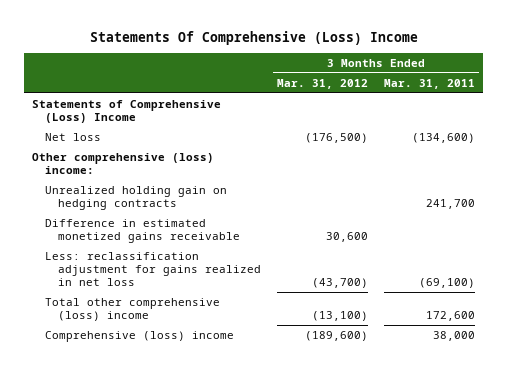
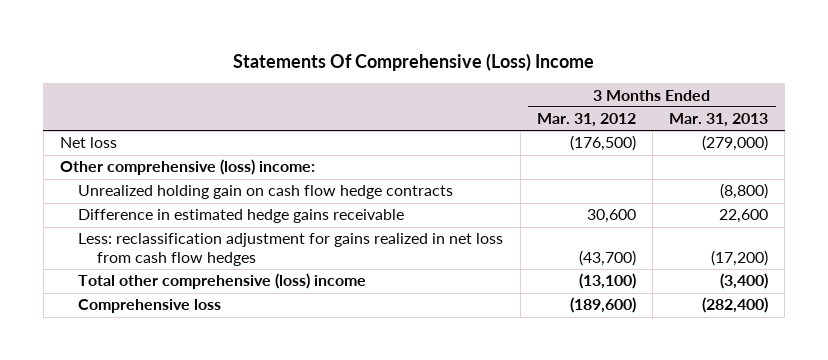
- | 3 Months Ended Mar. 31, 2012 | 3 Months Ended Mar. 31, 2011
+ | 3 Months Ended Mar. 31, 2012 | 3 Months Ended Mar. 31, 2013
- Statements of Comprehensive (Loss) Income
- Unrealized holding gain on hedging contracts | | 241,700
- Difference in estimated monetized gains receivable | 30,600 |
- Less: reclassification adjustment for gains realized in net loss | (43,700) | (69,100)
+ Unrealized holding gain on cash flow hedge contracts | | (8,800)
+ Difference in estimated hedge gains receivable | 30,600 | 22,600
+ Less: reclassification adjustment for gains realized in net loss from cash flow hedges | (43,700) | (17,200)
- Comprehensive (loss) income | (189,600) | 38,000
+ Comprehensive loss | (189,600) | (282,400)

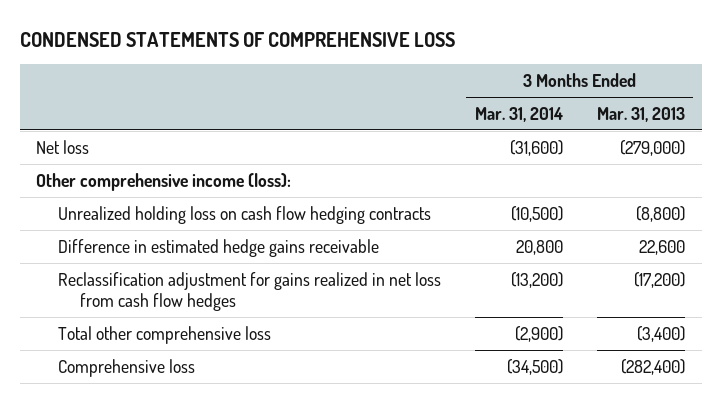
- Statements Of Comprehensive (Loss) Income
+ CONDENSED STATEMENTS OF COMPREHENSIVE LOSS
- | 3 Months Ended Mar. 31, 2012 | 3 Months Ended Mar. 31, 2013
+ | 3 Months Ended Mar. 31, 2014 | 3 Months Ended Mar. 31, 2013
- Other comprehensive (loss) income:
- Unrealized holding gain on cash flow hedge contracts | | (8,800)
+ Other comprehensive income (loss):
+ Unrealized holding loss on cash flow hedging contracts | (10,500) | (8,800)
- Less: reclassification adjustment for gains realized in net loss from cash flow hedges | (43,700) | (17,200)
- Total other comprehensive (loss) income | (13,100) | (3,400)
+ Reclassification adjustment for gains realized in net loss from cash flow hedges | (13,200) | (17,200)
+ Total other comprehensive loss | (2,900) | (3,400)

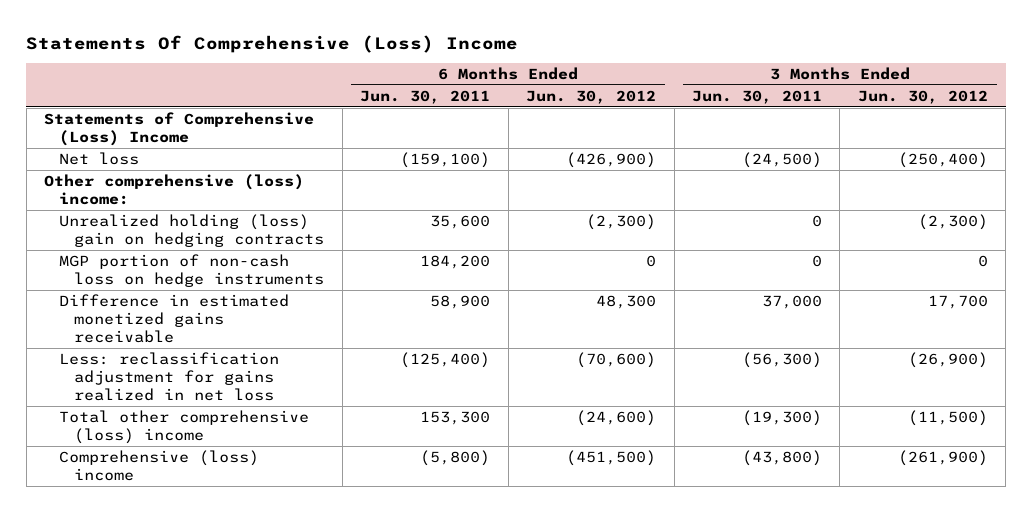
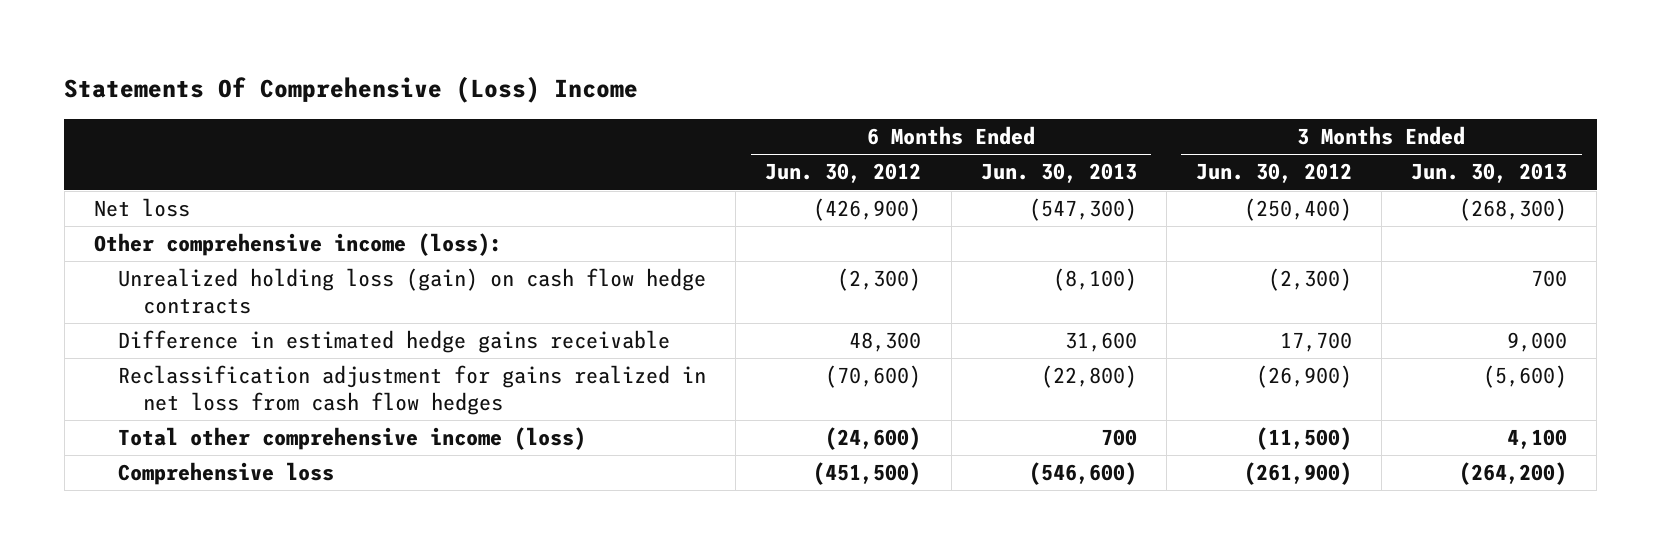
- | 6 Months Ended Jun. 30, 2011 | 6 Months Ended Jun. 30, 2012 | 3 Months Ended Jun. 30, 2011 | 3 Months Ended Jun. 30, 2012
+ | 6 Months Ended Jun. 30, 2012 | 6 Months Ended Jun. 30, 2013 | 3 Months Ended Jun. 30, 2012 | 3 Months Ended Jun. 30, 2013
- Statements of Comprehensive (Loss) Income
- Other comprehensive (loss) income:
- Unrealized holding (loss) gain on hedging contracts | 35,600 | (2,300) | 0 | (2,300)
- MGP portion of non-cash loss on hedge instruments | 184,200 | 0 | 0 | 0
- Difference in estimated monetized gains receivable | 58,900 | 48,300 | 37,000 | 17,700
- Less: reclassification adjustment for gains realized in net loss | (125,400) | (70,600) | (56,300) | (26,900)
- Total other comprehensive (loss) income | 153,300 | (24,600) | (19,300) | (11,500)
- Comprehensive (loss) income | (5,800) | (451,500) | (43,800) | (261,900)
+ Other comprehensive income (loss):
+ Unrealized holding loss (gain) on cash flow hedge contracts | (2,300) | (8,100) | (2,300) | 700
+ Difference in estimated hedge gains receivable | 48,300 | 31,600 | 17,700 | 9,000
+ Reclassification adjustment for gains realized in net loss from cash flow hedges | (70,600) | (22,800) | (26,900) | (5,600)
+ Total other comprehensive income (loss) | (24,600) | 700 | (11,500) | 4,100
+ Comprehensive loss | (451,500) | (546,600) | (261,900) | (264,200)

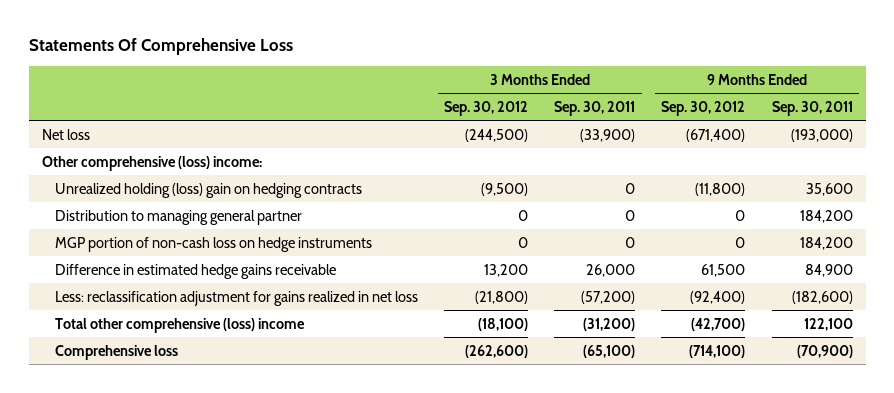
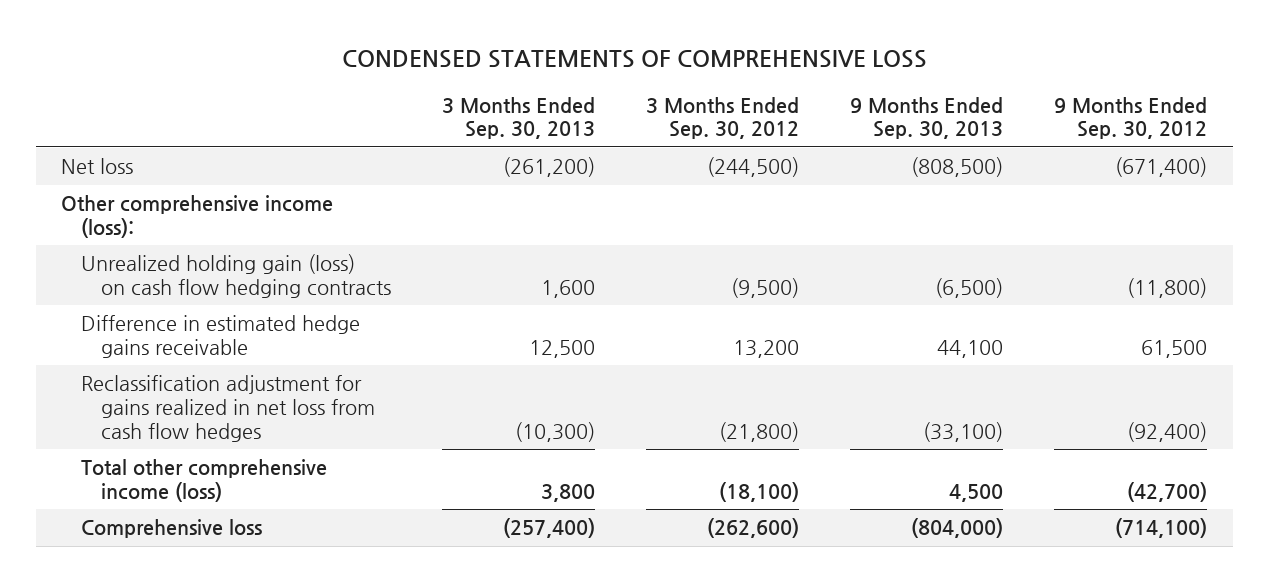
- Statements Of Comprehensive Loss
+ CONDENSED STATEMENTS OF COMPREHENSIVE LOSS
- | 3 Months Ended Sep. 30, 2012 | 3 Months Ended Sep. 30, 2011 | 9 Months Ended Sep. 30, 2012 | 9 Months Ended Sep. 30, 2011
+ | 3 Months Ended Sep. 30, 2013 | 3 Months Ended Sep. 30, 2012 | 9 Months Ended Sep. 30, 2013 | 9 Months Ended Sep. 30, 2012
- Other comprehensive (loss) income:
- Unrealized holding (loss) gain on hedging contracts | (9,500) | 0 | (11,800) | 35,600
- Distribution to managing general partner | 0 | 0 | 0 | 184,200
- MGP portion of non-cash loss on hedge instruments | 0 | 0 | 0 | 184,200
+ Other comprehensive income (loss):
+ Unrealized holding gain (loss) on cash flow hedging contracts | 1,600 | (9,500) | (6,500) | (11,800)
- Less: reclassification adjustment for gains realized in net loss | (21,800) | (57,200) | (92,400) | (182,600)
- Total other comprehensive (loss) income | (18,100) | (31,200) | (42,700) | 122,100
+ Reclassification adjustment for gains realized in net loss from cash flow hedges | (10,300) | (21,800) | (33,100) | (92,400)
+ Total other comprehensive income (loss) | 3,800 | (18,100) | 4,500 | (42,700)

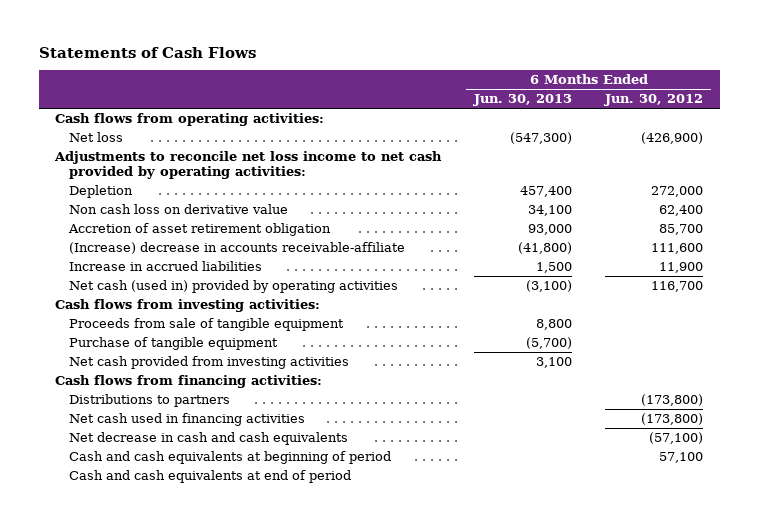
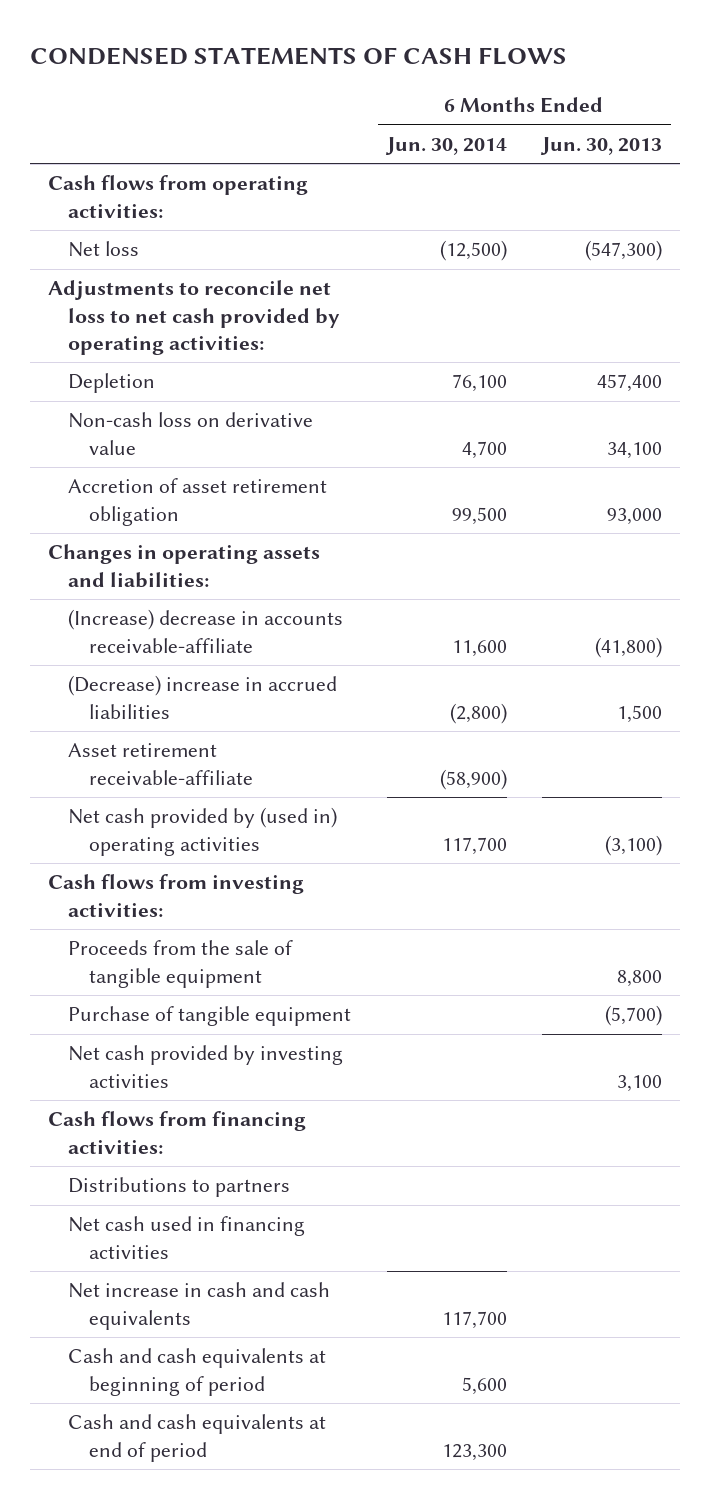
- Statements of Cash Flows
+ CONDENSED STATEMENTS OF CASH FLOWS
- | 6 Months Ended Jun. 30, 2013 | 6 Months Ended Jun. 30, 2012
+ | 6 Months Ended Jun. 30, 2014 | 6 Months Ended Jun. 30, 2013
- Adjustments to reconcile net loss income to net cash provided by operating activities:
+ Adjustments to reconcile net loss to net cash provided by operating activities:
- Non cash loss on derivative value | 34,100 | 62,400
+ Non-cash loss on derivative value | 4,700 | 34,100
+ Changes in operating assets and liabilities:
- Increase in accrued liabilities | 1,500 | 11,900
- Net cash (used in) provided by operating activities | (3,100) | 116,700
+ (Decrease) increase in accrued liabilities | (2,800) | 1,500
+ Asset retirement receivable-affiliate | (58,900) |
+ Net cash provided by (used in) operating activities | 117,700 | (3,100)
- Proceeds from sale of tangible equipment | 8,800 |
+ Proceeds from the sale of tangible equipment | | 8,800
- Net cash provided from investing activities | 3,100 |
+ Net cash provided by investing activities | | 3,100
- Net decrease in cash and cash equivalents | | (57,100)
+ Net increase in cash and cash equivalents | 117,700 |

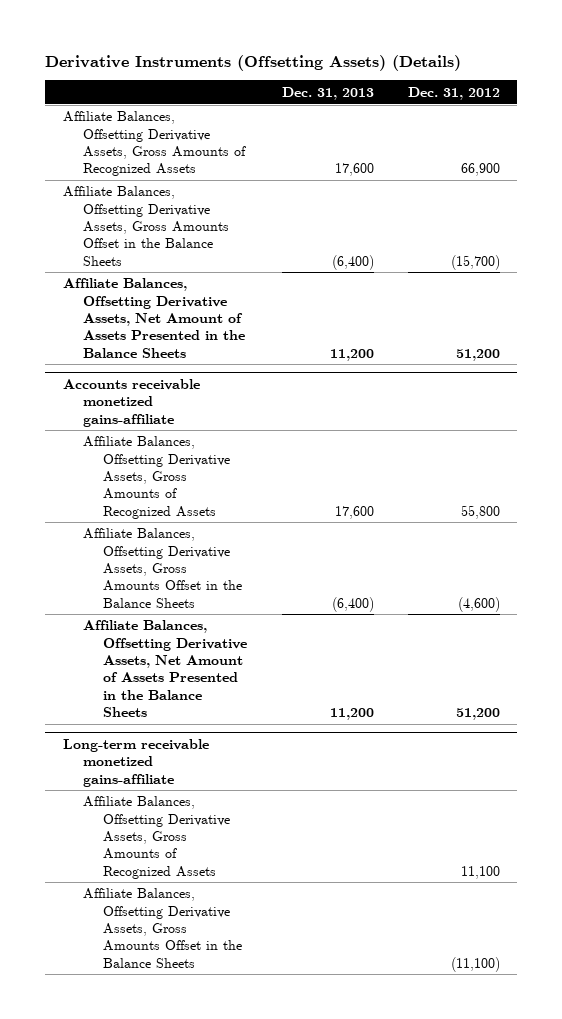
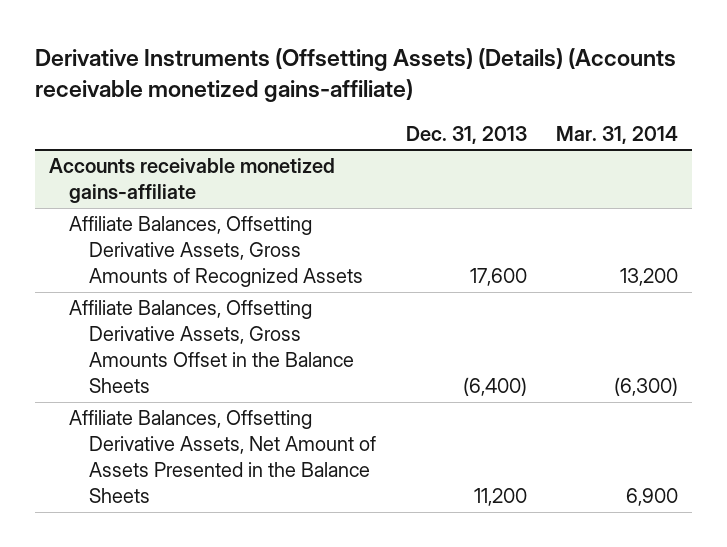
- Derivative Instruments (Offsetting Assets) (Details)
+ Derivative Instruments (Offsetting Assets) (Details) (Accounts receivable monetized gains-affiliate)
- | Dec. 31, 2013 | Dec. 31, 2012
+ | Dec. 31, 2013 | Mar. 31, 2014
- Affiliate Balances, Offsetting Derivative Assets, Gross Amounts of Recognized Assets | 17,600 | 66,900
- Affiliate Balances, Offsetting Derivative Assets, Gross Amounts Offset in the Balance Sheets | (6,400) | (15,700)
- Affiliate Balances, Offsetting Derivative Assets, Net Amount of Assets Presented in the Balance Sheets | 11,200 | 51,200
- Long-term receivable monetized gains-affiliate
- Affiliate Balances, Offsetting Derivative Assets, Gross Amounts of Recognized Assets | | 11,100
- Affiliate Balances, Offsetting Derivative Assets, Gross Amounts Offset in the Balance Sheets | | (11,100)

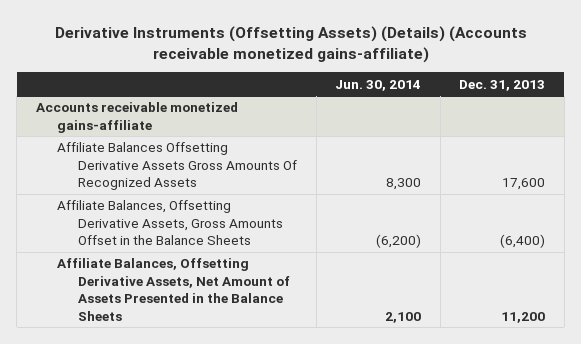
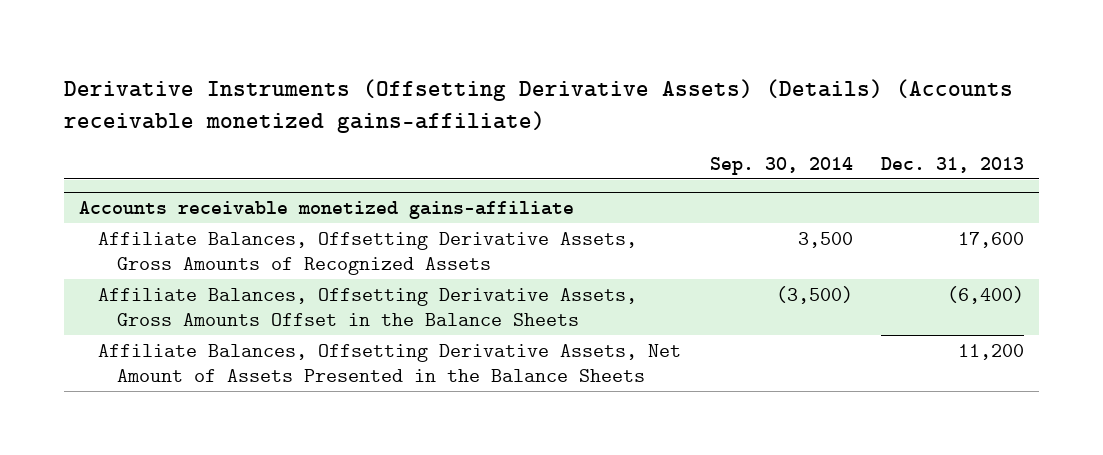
- Derivative Instruments (Offsetting Assets) (Details) (Accounts receivable monetized gains-affiliate)
+ Derivative Instruments (Offsetting Derivative Assets) (Details) (Accounts receivable monetized gains-affiliate)
- | Jun. 30, 2014 | Dec. 31, 2013
+ | Sep. 30, 2014 | Dec. 31, 2013
@ Accounts receivable monetized gains-affiliate
- Affiliate Balances Offsetting Derivative Assets Gross Amounts Of Recognized Assets | 8,300 | 17,600
+ Affiliate Balances, Offsetting Derivative Assets, Gross Amounts of Recognized Assets | 3,500 | 17,600

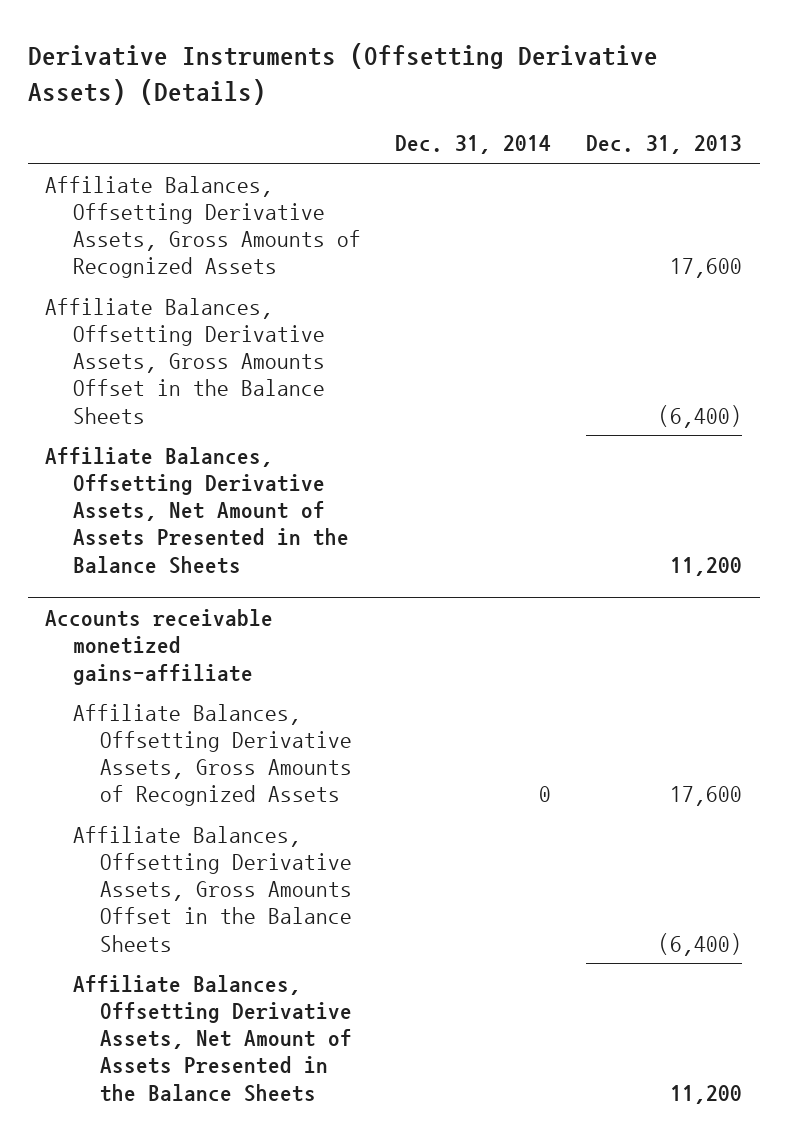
- Derivative Instruments (Offsetting Derivative Assets) (Details) (Accounts receivable monetized gains-affiliate)
+ Derivative Instruments (Offsetting Derivative Assets) (Details)
- | Sep. 30, 2014 | Dec. 31, 2013
+ | Dec. 31, 2014 | Dec. 31, 2013
+ Affiliate Balances, Offsetting Derivative Assets, Gross Amounts of Recognized Assets | | 17,600
+ Affiliate Balances, Offsetting Derivative Assets, Gross Amounts Offset in the Balance Sheets | | (6,400)
+ Affiliate Balances, Offsetting Derivative Assets, Net Amount of Assets Presented in the Balance Sheets | | 11,200

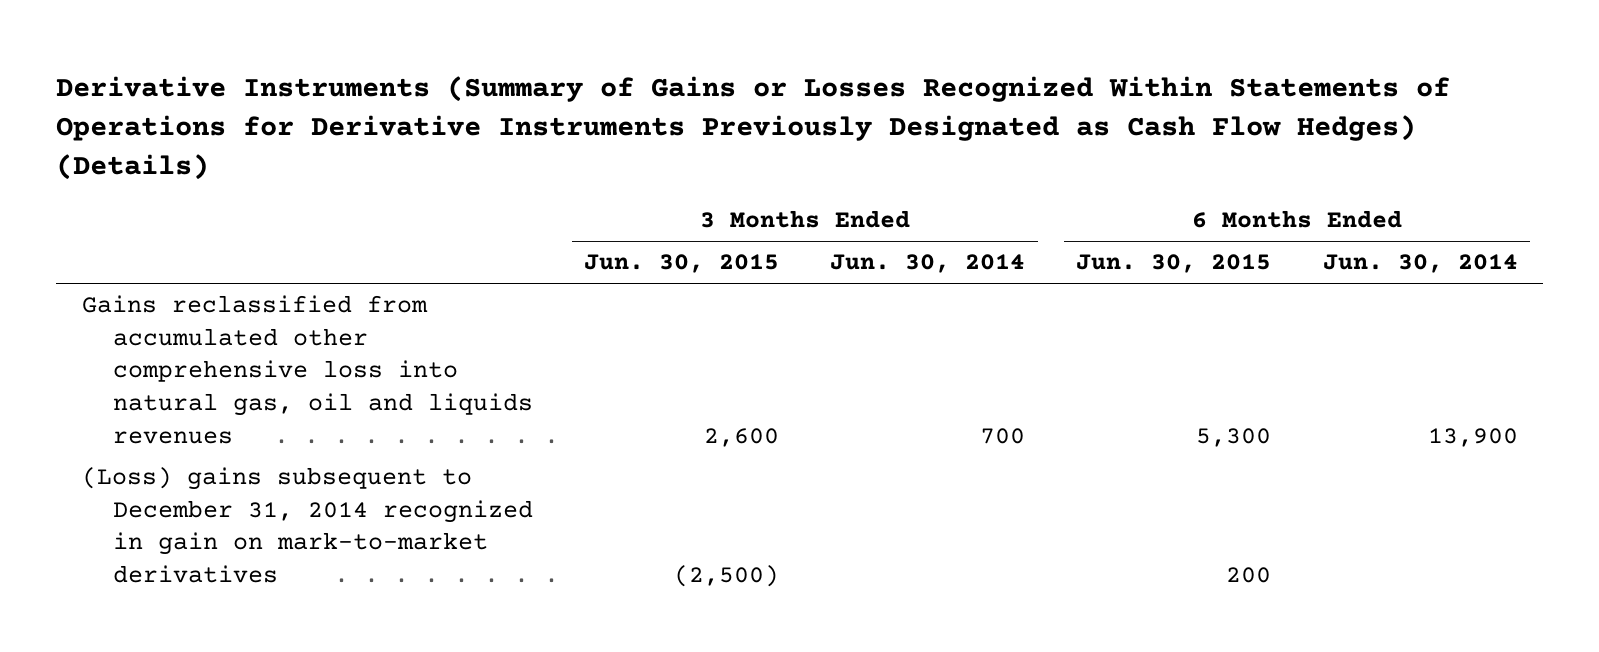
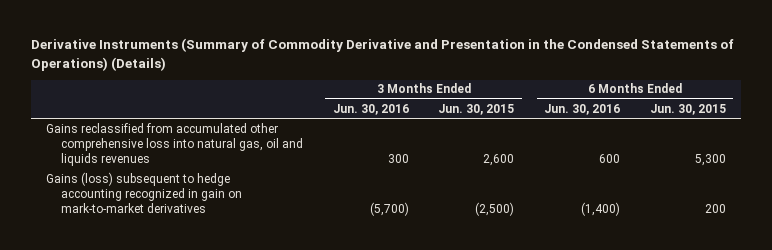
- Derivative Instruments (Summary of Gains or Losses Recognized Within Statements of Operations for Derivative Instruments Previously Designated as Cash Flow Hedges) (Details)
+ Derivative Instruments (Summary of Commodity Derivative and Presentation in the Condensed Statements of Operations) (Details)
- | 3 Months Ended Jun. 30, 2015 | 3 Months Ended Jun. 30, 2014 | 6 Months Ended Jun. 30, 2015 | 6 Months Ended Jun. 30, 2014
+ | 3 Months Ended Jun. 30, 2016 | 3 Months Ended Jun. 30, 2015 | 6 Months Ended Jun. 30, 2016 | 6 Months Ended Jun. 30, 2015
- (Loss) gains subsequent to December 31, 2014 recognized in gain on mark-to-market derivatives | (2,500) | | 200 |
+ Gains (loss) subsequent to hedge accounting recognized in gain on mark-to-market derivatives | (5,700) | (2,500) | (1,400) | 200

